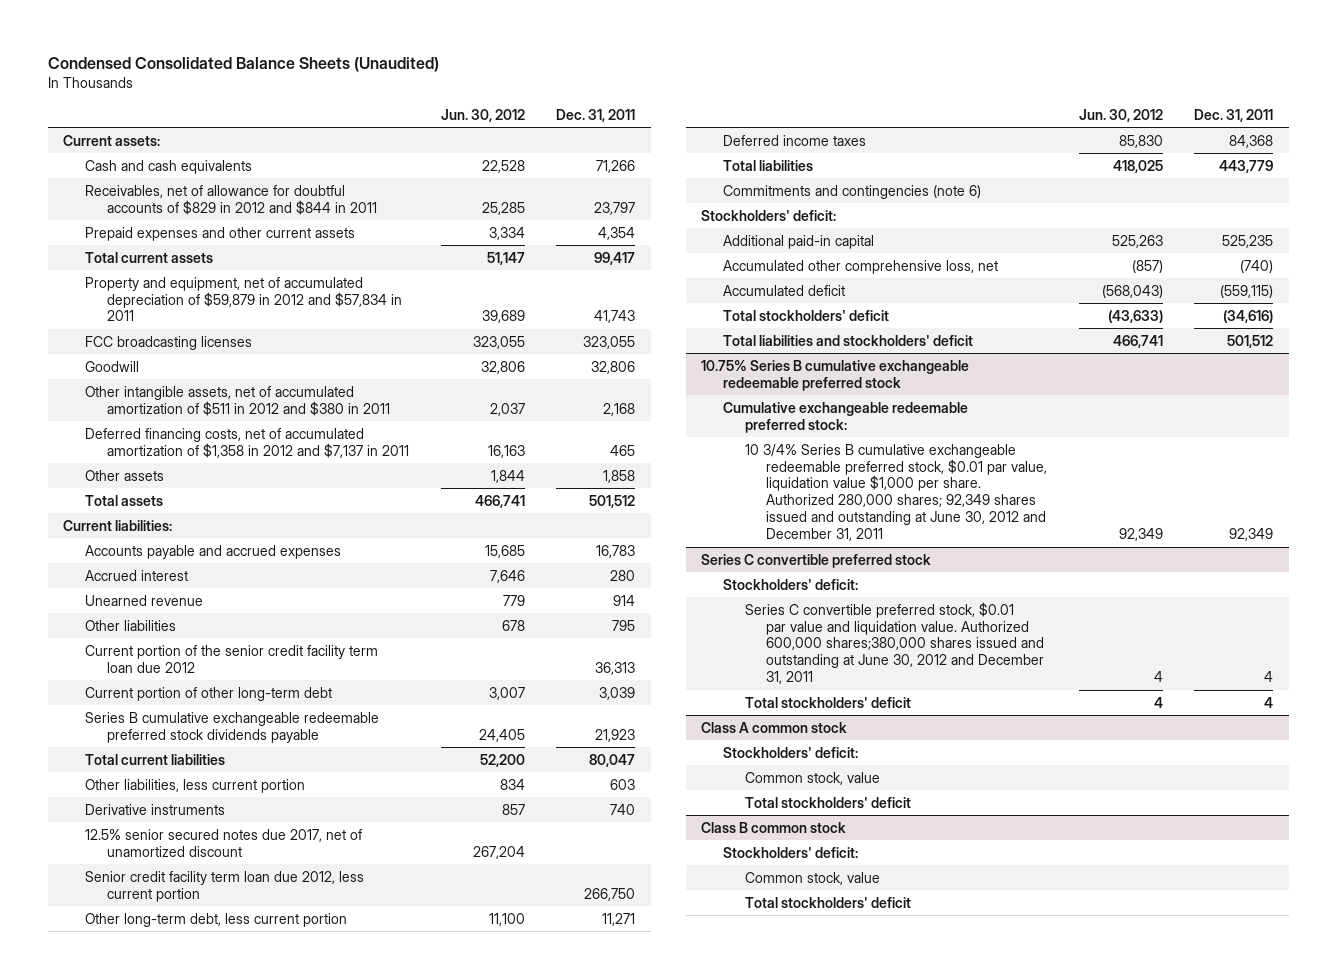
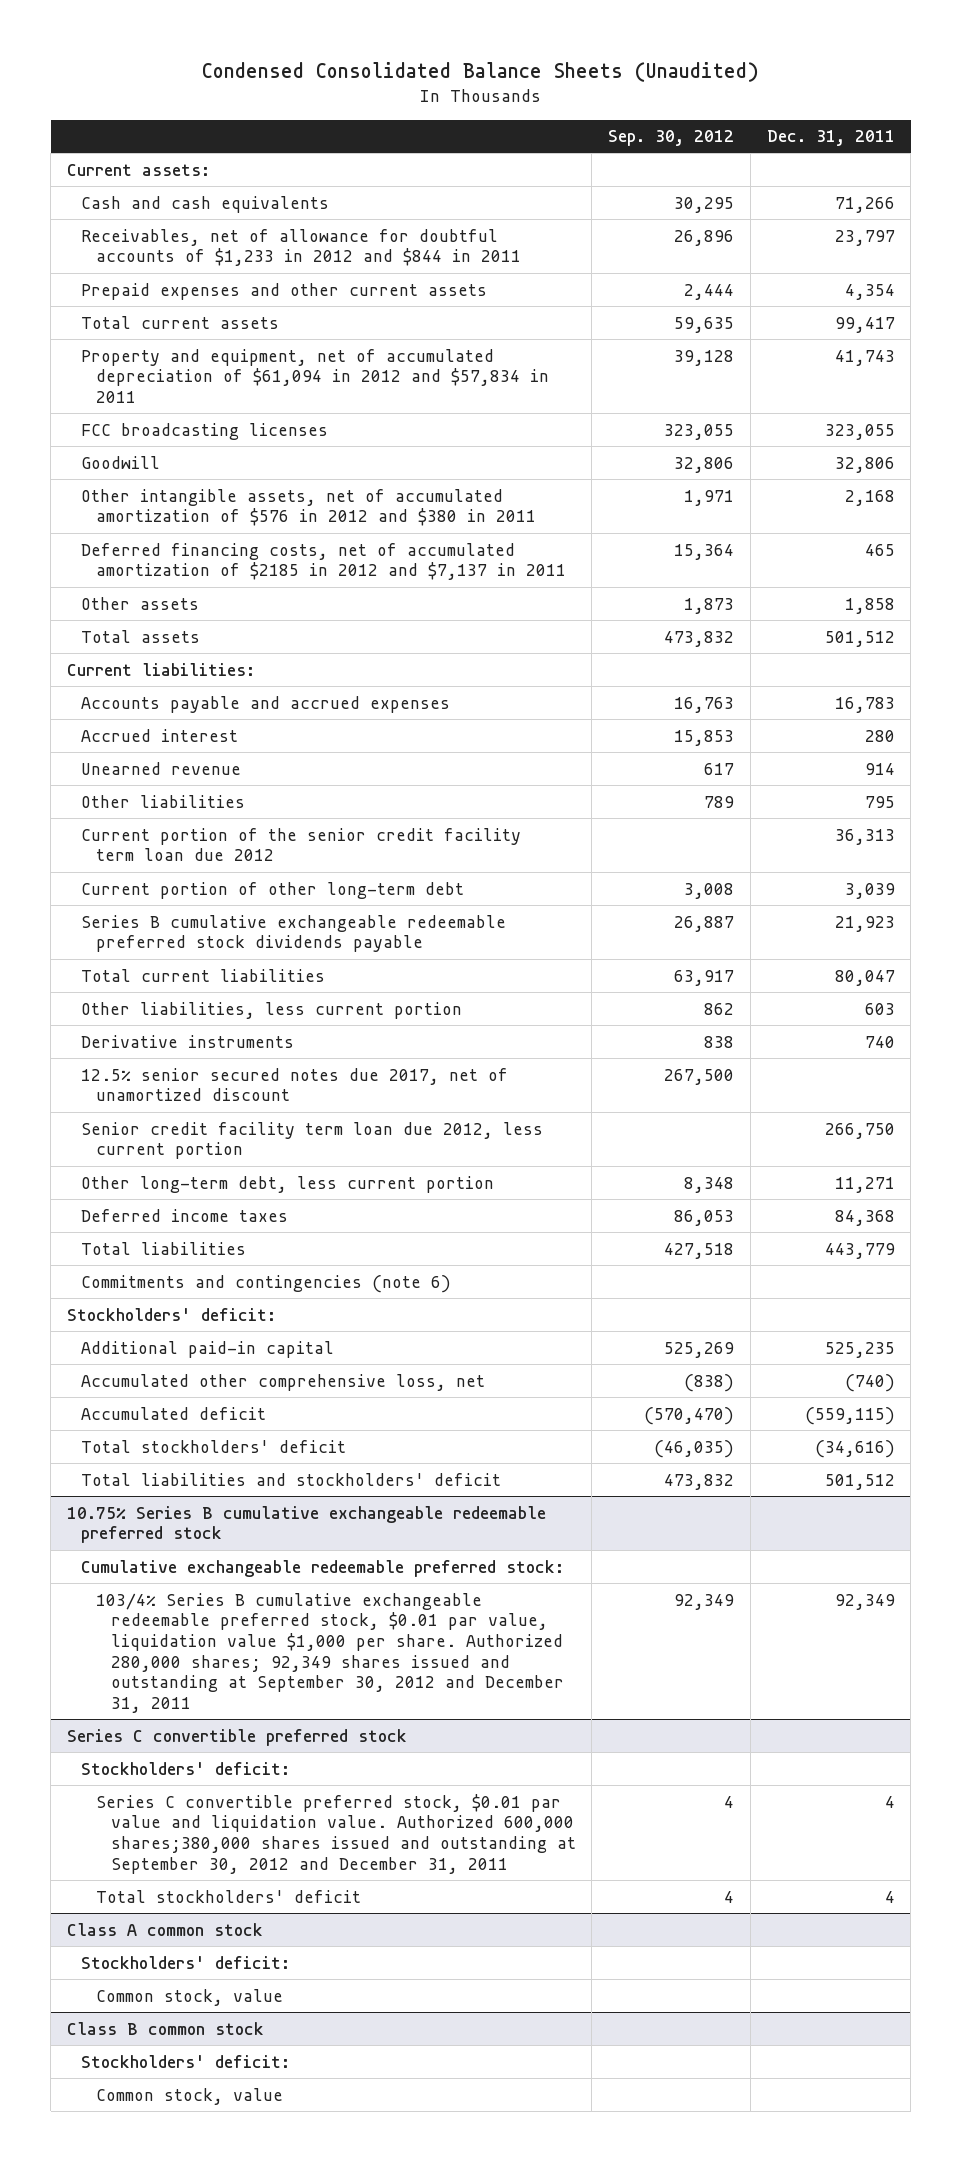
- | Jun. 30, 2012 | Dec. 31, 2011
+ | Sep. 30, 2012 | Dec. 31, 2011
- Receivables, net of allowance for doubtful accounts of $829 in 2012 and $844 in 2011 | 25,285 | 23,797
+ Receivables, net of allowance for doubtful accounts of $1,233 in 2012 and $844 in 2011 | 26,896 | 23,797
- Property and equipment, net of accumulated depreciation of $59,879 in 2012 and $57,834 in 2011 | 39,689 | 41,743
+ Property and equipment, net of accumulated depreciation of $61,094 in 2012 and $57,834 in 2011 | 39,128 | 41,743
- Other intangible assets, net of accumulated amortization of $511 in 2012 and $380 in 2011 | 2,037 | 2,168
- Deferred financing costs, net of accumulated amortization of $1,358 in 2012 and $7,137 in 2011 | 16,163 | 465
+ Other intangible assets, net of accumulated amortization of $576 in 2012 and $380 in 2011 | 1,971 | 2,168
+ Deferred financing costs, net of accumulated amortization of $2185 in 2012 and $7,137 in 2011 | 15,364 | 465
@ 10.75% Series B cumulative exchangeable redeemable preferred stock
- 10 3/4% Series B cumulative exchangeable redeemable preferred stock, $0.01 par value, liquidation value $1,000 per share. Authorized 280,000 shares; 92,349 shares issued and outstanding at June 30, 2012 and December 31, 2011 | 92,349 | 92,349
+ 103/4% Series B cumulative exchangeable redeemable preferred stock, $0.01 par value, liquidation value $1,000 per share. Authorized 280,000 shares; 92,349 shares issued and outstanding at September 30, 2012 and December 31, 2011 | 92,349 | 92,349
@ Series C convertible preferred stock
- Series C convertible preferred stock, $0.01 par value and liquidation value. Authorized 600,000 shares;380,000 shares issued and outstanding at June 30, 2012 and December 31, 2011 | 4 | 4
+ Series C convertible preferred stock, $0.01 par value and liquidation value. Authorized 600,000 shares;380,000 shares issued and outstanding at September 30, 2012 and December 31, 2011 | 4 | 4
@ Class A common stock
- Total stockholders' deficit
@ Class B common stock
- Total stockholders' deficit

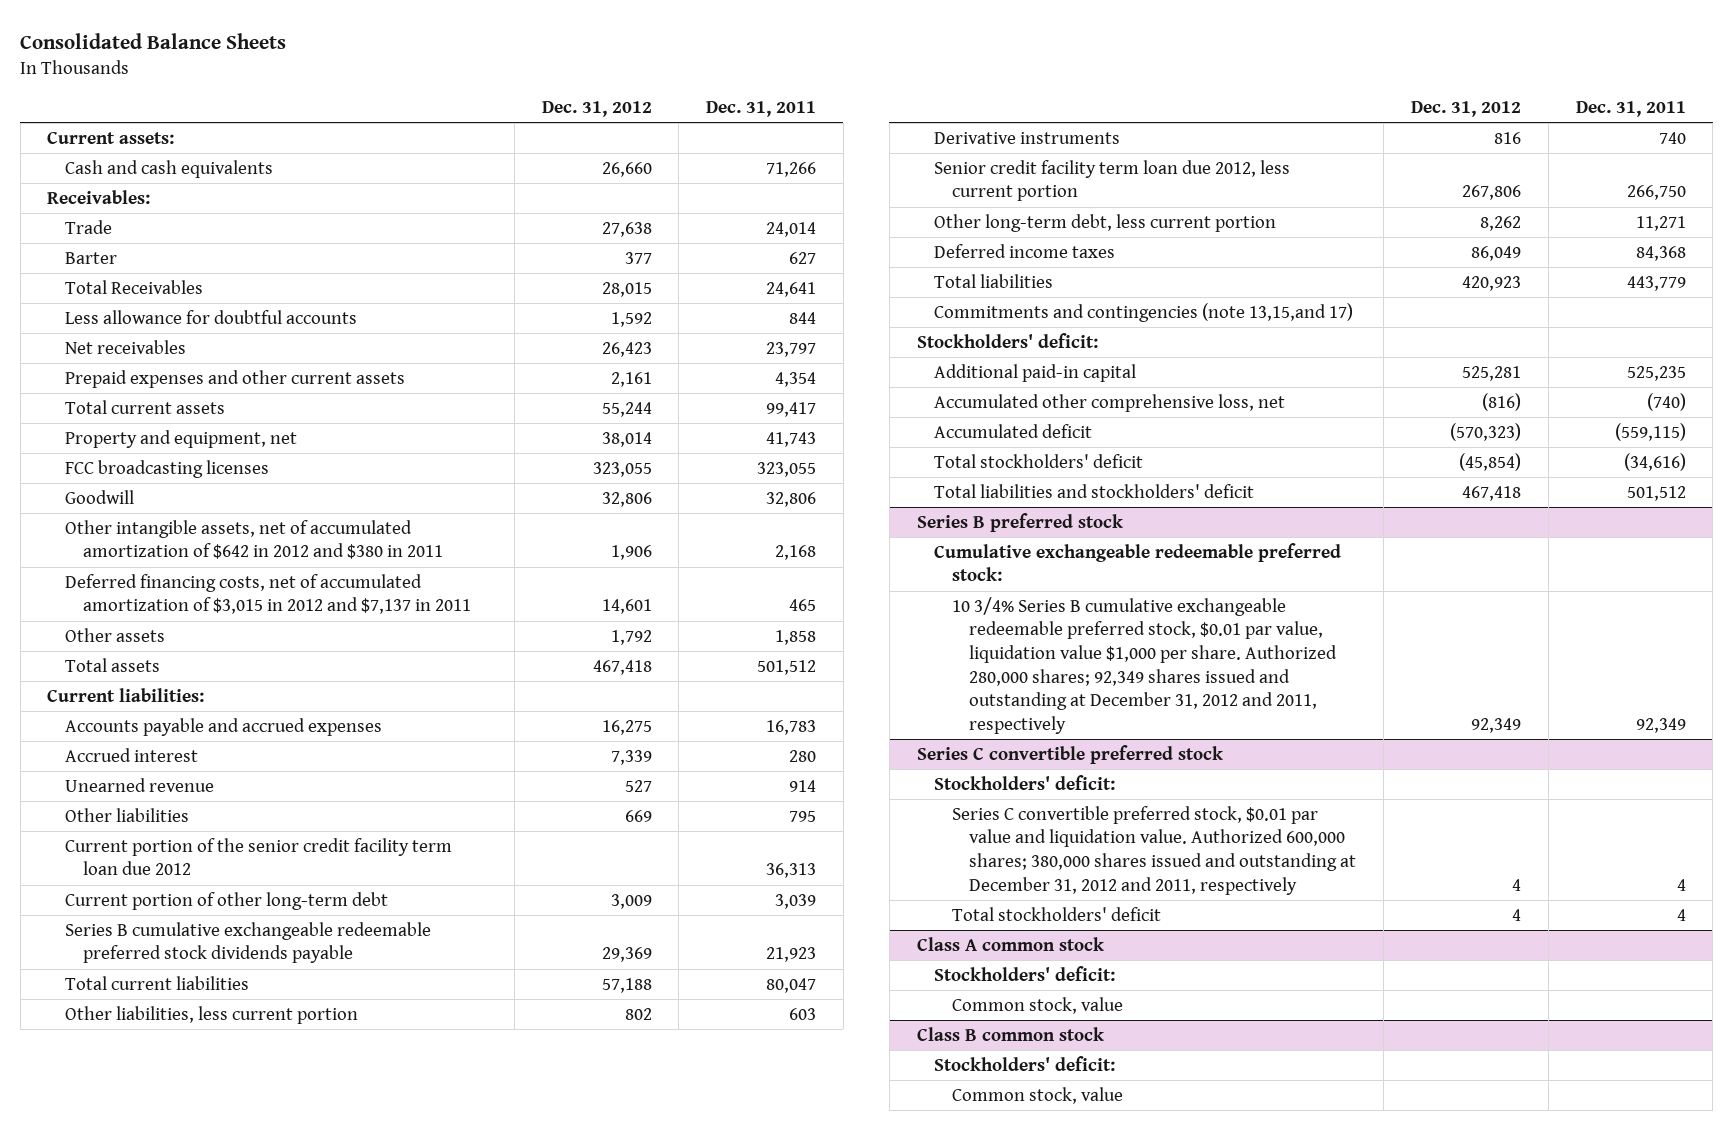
- Condensed Consolidated Balance Sheets (Unaudited)
+ Consolidated Balance Sheets
- | Sep. 30, 2012 | Dec. 31, 2011
+ | Dec. 31, 2012 | Dec. 31, 2011
- Receivables, net of allowance for doubtful accounts of $1,233 in 2012 and $844 in 2011 | 26,896 | 23,797
+ Receivables:
+ Trade | 27,638 | 24,014
+ Barter | 377 | 627
+ Total Receivables | 28,015 | 24,641
+ Less allowance for doubtful accounts | 1,592 | 844
+ Net receivables | 26,423 | 23,797
- Property and equipment, net of accumulated depreciation of $61,094 in 2012 and $57,834 in 2011 | 39,128 | 41,743
+ Property and equipment, net | 38,014 | 41,743
- Other intangible assets, net of accumulated amortization of $576 in 2012 and $380 in 2011 | 1,971 | 2,168
- Deferred financing costs, net of accumulated amortization of $2185 in 2012 and $7,137 in 2011 | 15,364 | 465
+ Other intangible assets, net of accumulated amortization of $642 in 2012 and $380 in 2011 | 1,906 | 2,168
+ Deferred financing costs, net of accumulated amortization of $3,015 in 2012 and $7,137 in 2011 | 14,601 | 465
- 12.5% senior secured notes due 2017, net of unamortized discount | 267,500 |
- Commitments and contingencies (note 6)
+ Commitments and contingencies (note 13,15,and 17)
- 10.75% Series B cumulative exchangeable redeemable preferred stock
+ Series B preferred stock
- 103/4% Series B cumulative exchangeable redeemable preferred stock, $0.01 par value, liquidation value $1,000 per share. Authorized 280,000 shares; 92,349 shares issued and outstanding at September 30, 2012 and December 31, 2011 | 92,349 | 92,349
+ 10 3/4% Series B cumulative exchangeable redeemable preferred stock, $0.01 par value, liquidation value $1,000 per share. Authorized 280,000 shares; 92,349 shares issued and outstanding at December 31, 2012 and 2011, respectively | 92,349 | 92,349
@ Series C convertible preferred stock
- Series C convertible preferred stock, $0.01 par value and liquidation value. Authorized 600,000 shares;380,000 shares issued and outstanding at September 30, 2012 and December 31, 2011 | 4 | 4
+ Series C convertible preferred stock, $0.01 par value and liquidation value. Authorized 600,000 shares; 380,000 shares issued and outstanding at December 31, 2012 and 2011, respectively | 4 | 4

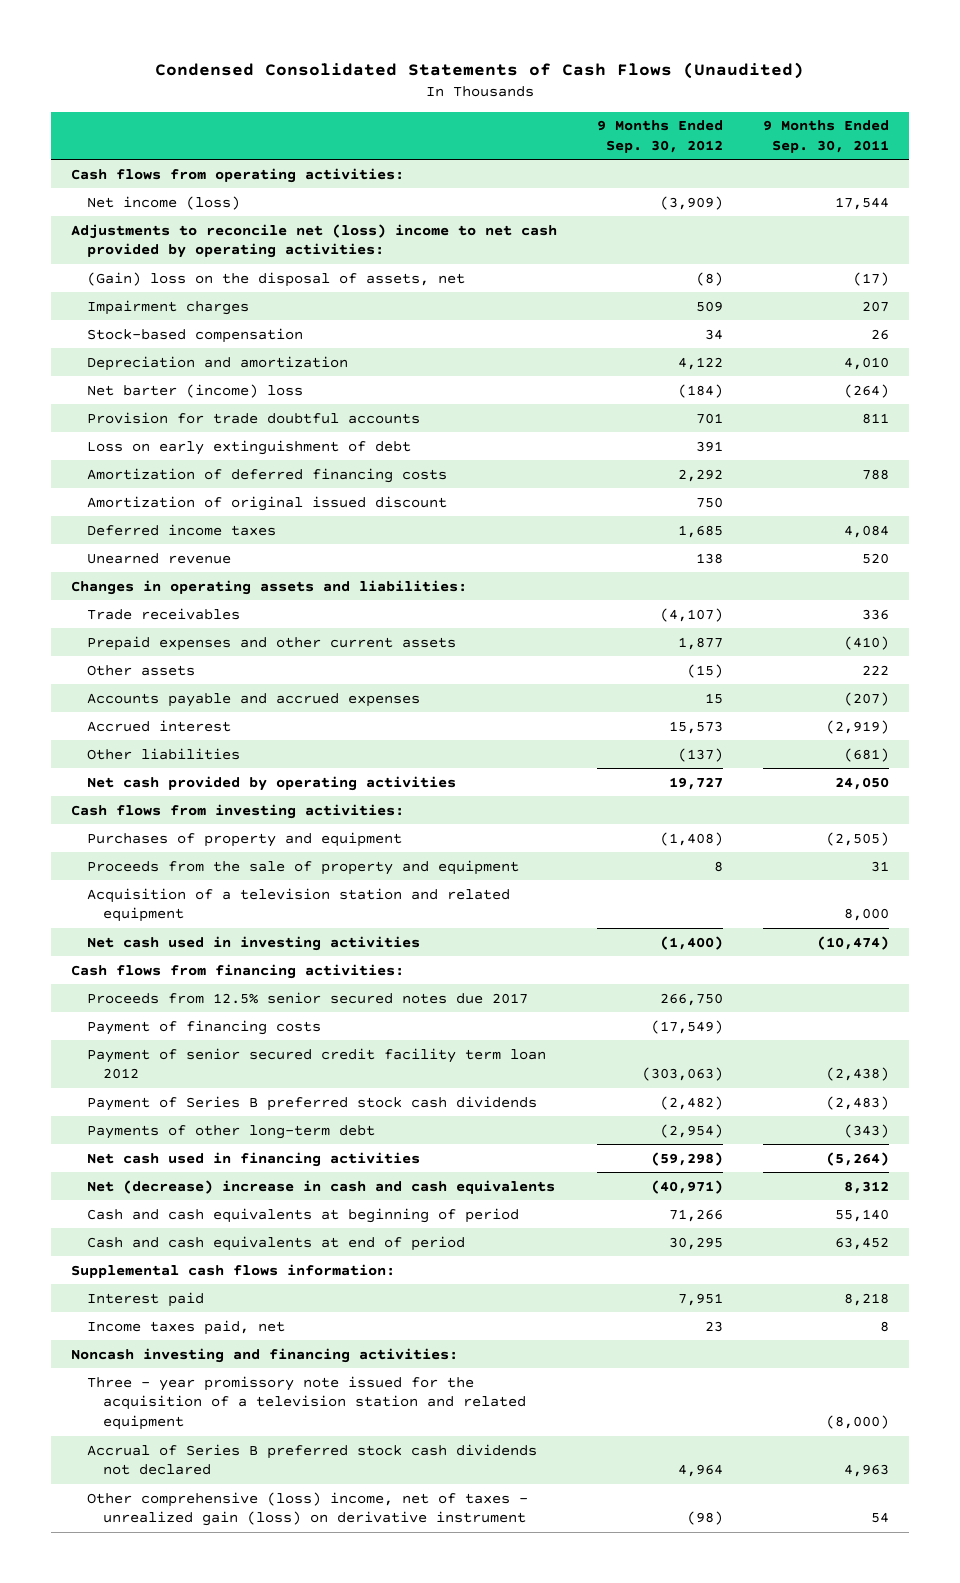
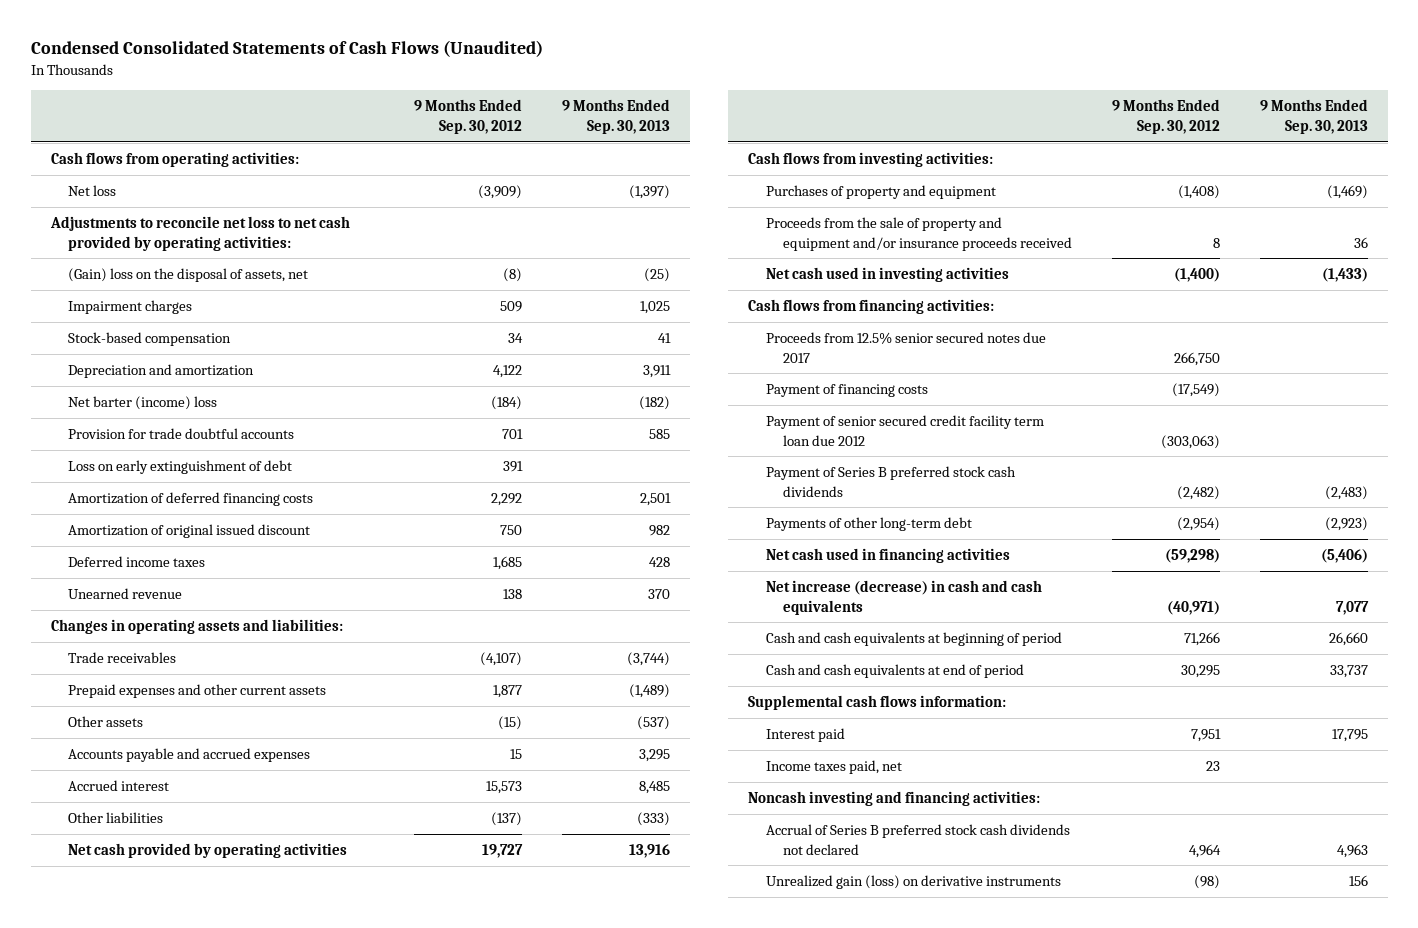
- | 9 Months Ended Sep. 30, 2012 | 9 Months Ended Sep. 30, 2011
+ | 9 Months Ended Sep. 30, 2012 | 9 Months Ended Sep. 30, 2013
- Net income (loss) | (3,909) | 17,544
- Adjustments to reconcile net (loss) income to net cash provided by operating activities:
+ Net loss | (3,909) | (1,397)
+ Adjustments to reconcile net loss to net cash provided by operating activities:
- Proceeds from the sale of property and equipment | 8 | 31
- Acquisition of a television station and related equipment | | 8,000
+ Proceeds from the sale of property and equipment and/or insurance proceeds received | 8 | 36
- Payment of senior secured credit facility term loan 2012 | (303,063) | (2,438)
+ Payment of senior secured credit facility term loan due 2012 | (303,063) |
- Net (decrease) increase in cash and cash equivalents | (40,971) | 8,312
+ Net increase (decrease) in cash and cash equivalents | (40,971) | 7,077
- Three - year promissory note issued for the acquisition of a television station and related equipment | | (8,000)
- Other comprehensive (loss) income, net of taxes - unrealized gain (loss) on derivative instrument | (98) | 54
+ Unrealized gain (loss) on derivative instruments | (98) | 156

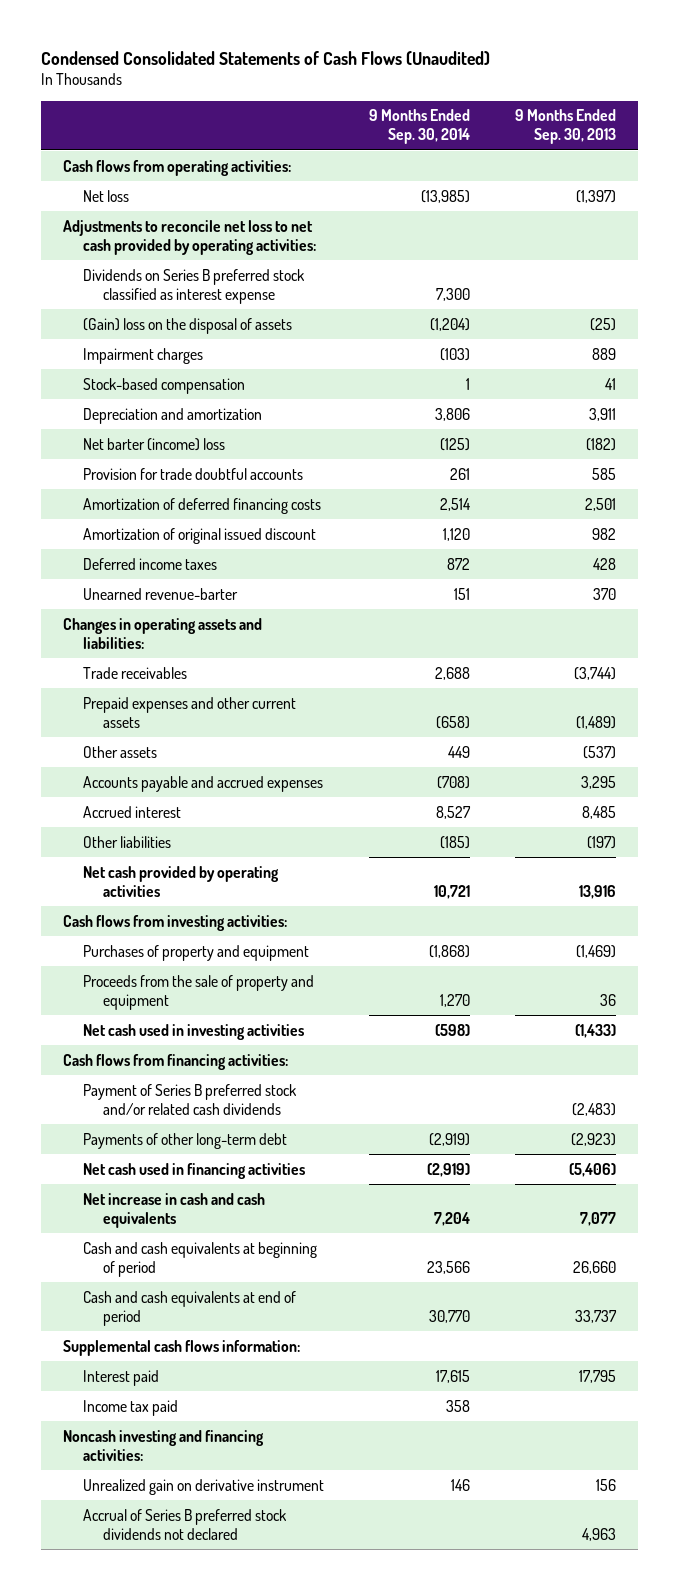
- | 9 Months Ended Sep. 30, 2012 | 9 Months Ended Sep. 30, 2013
+ | 9 Months Ended Sep. 30, 2014 | 9 Months Ended Sep. 30, 2013
- (Gain) loss on the disposal of assets, net | (8) | (25)
- Impairment charges | 509 | 1,025
+ Dividends on Series B preferred stock classified as interest expense | 7,300 |
+ (Gain) loss on the disposal of assets | (1,204) | (25)
+ Impairment charges | (103) | 889
- Loss on early extinguishment of debt | 391 |
- Unearned revenue | 138 | 370
+ Unearned revenue-barter | 151 | 370
- Other liabilities | (137) | (333)
+ Other liabilities | (185) | (197)
- Proceeds from the sale of property and equipment and/or insurance proceeds received | 8 | 36
+ Proceeds from the sale of property and equipment | 1,270 | 36
- Proceeds from 12.5% senior secured notes due 2017 | 266,750 |
- Payment of financing costs | (17,549) |
- Payment of senior secured credit facility term loan due 2012 | (303,063) |
- Payment of Series B preferred stock cash dividends | (2,482) | (2,483)
+ Payment of Series B preferred stock and/or related cash dividends | | (2,483)
- Net increase (decrease) in cash and cash equivalents | (40,971) | 7,077
+ Net increase in cash and cash equivalents | 7,204 | 7,077
- Income taxes paid, net | 23 |
+ Income tax paid | 358 |
- Accrual of Series B preferred stock cash dividends not declared | 4,964 | 4,963
- Unrealized gain (loss) on derivative instruments | (98) | 156
+ Unrealized gain on derivative instrument | 146 | 156
+ Accrual of Series B preferred stock dividends not declared | | 4,963

